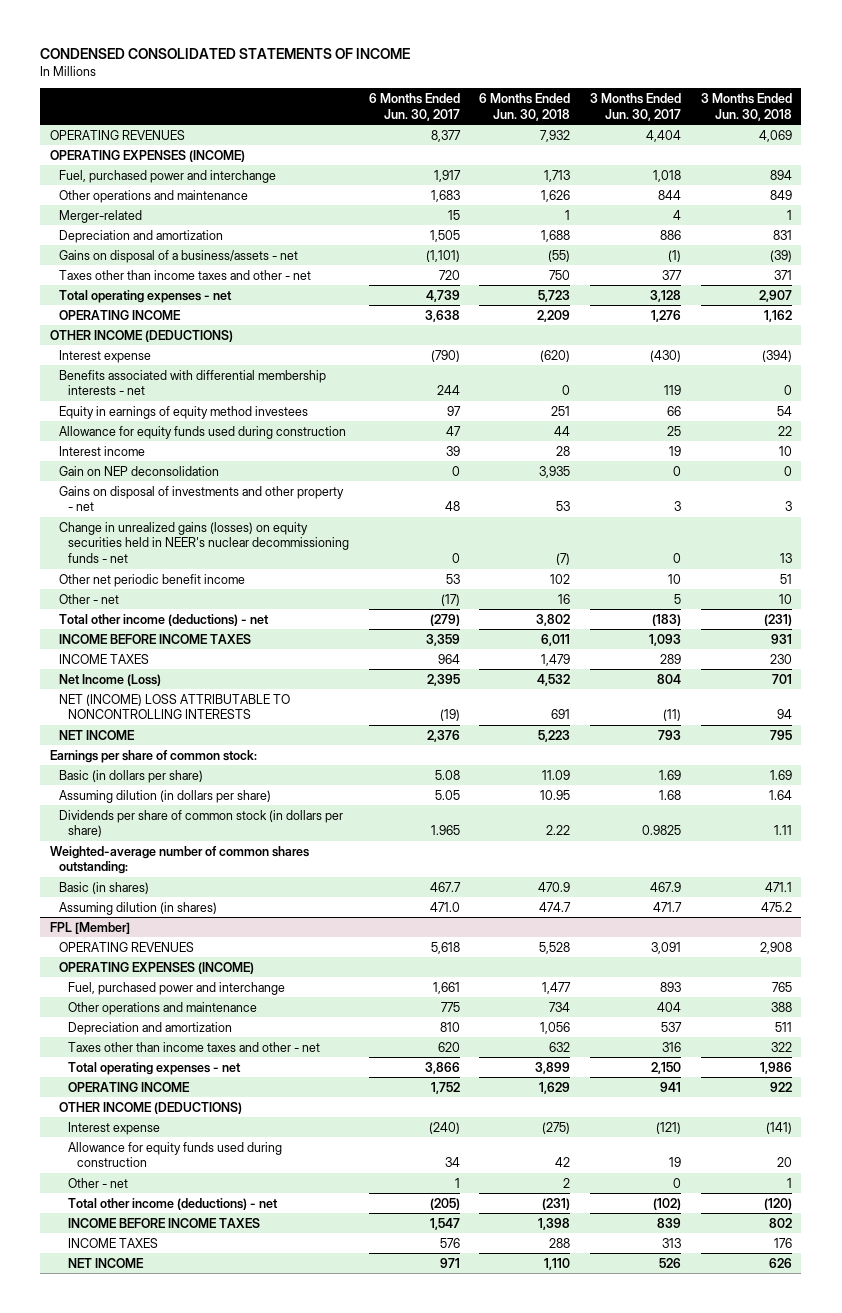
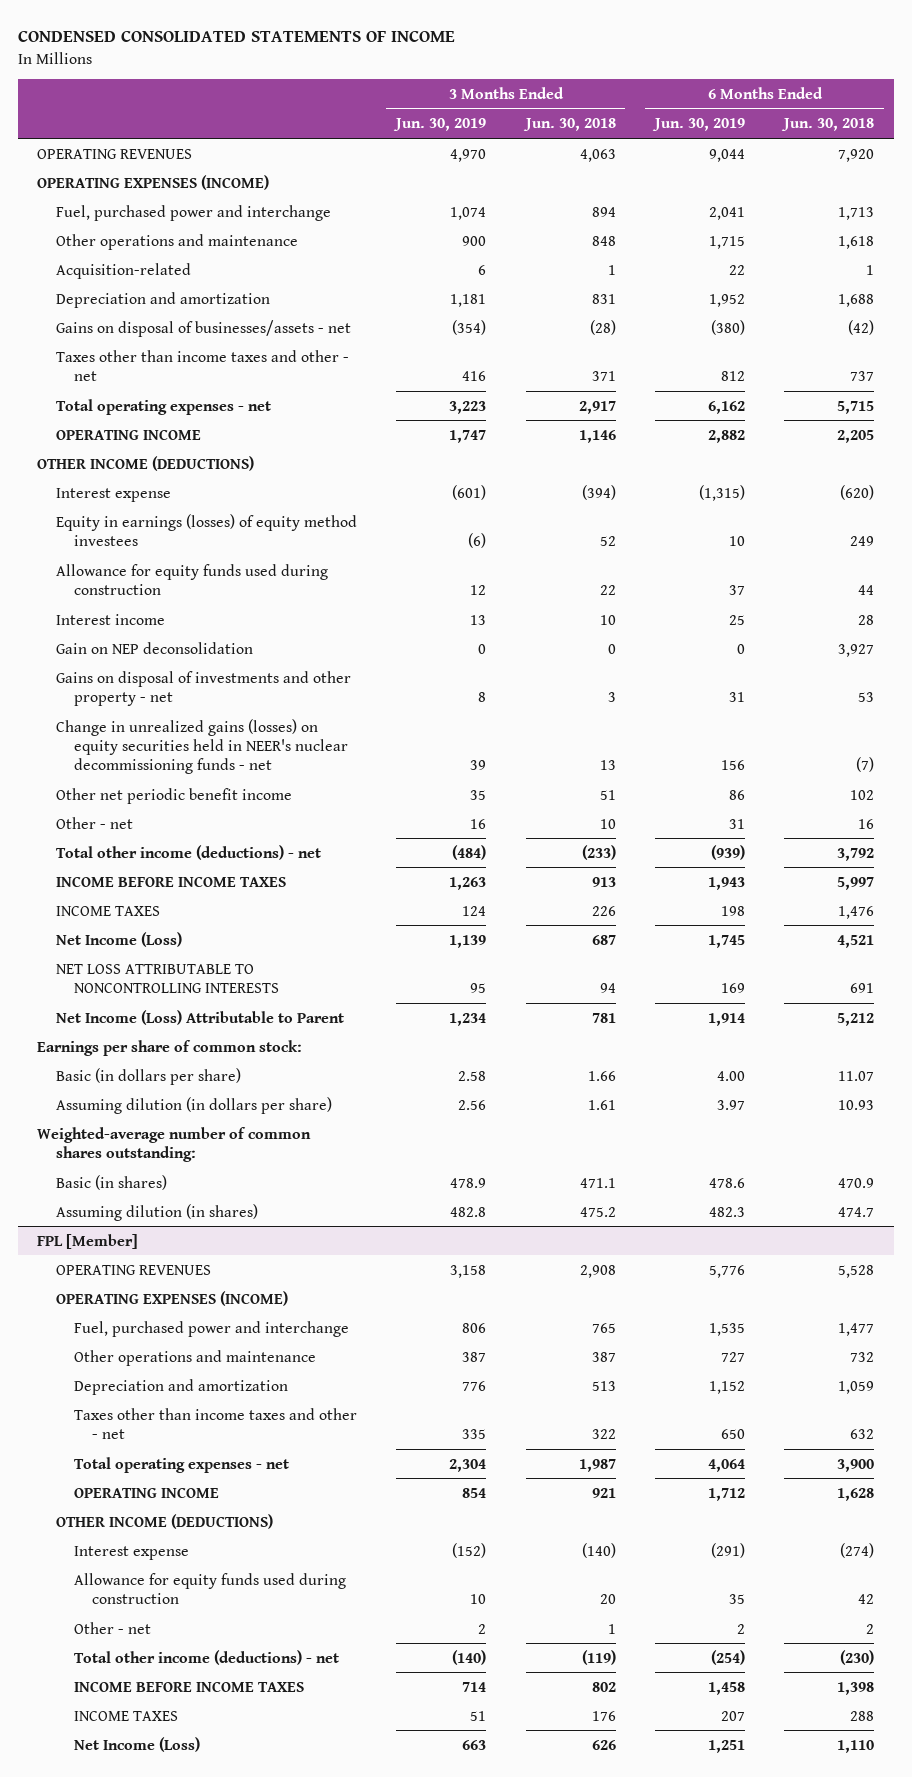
- | 6 Months Ended Jun. 30, 2017 | 6 Months Ended Jun. 30, 2018 | 3 Months Ended Jun. 30, 2017 | 3 Months Ended Jun. 30, 2018
+ | 3 Months Ended Jun. 30, 2019 | 3 Months Ended Jun. 30, 2018 | 6 Months Ended Jun. 30, 2019 | 6 Months Ended Jun. 30, 2018
- OPERATING REVENUES | 8,377 | 7,932 | 4,404 | 4,069
+ OPERATING REVENUES | 4,970 | 4,063 | 9,044 | 7,920
- Other operations and maintenance | 1,683 | 1,626 | 844 | 849
- Merger-related | 15 | 1 | 4 | 1
+ Other operations and maintenance | 900 | 848 | 1,715 | 1,618
+ Acquisition-related | 6 | 1 | 22 | 1
- Gains on disposal of a business/assets - net | (1,101) | (55) | (1) | (39)
- Taxes other than income taxes and other - net | 720 | 750 | 377 | 371
- Total operating expenses - net | 4,739 | 5,723 | 3,128 | 2,907
- OPERATING INCOME | 3,638 | 2,209 | 1,276 | 1,162
+ Gains on disposal of businesses/assets - net | (354) | (28) | (380) | (42)
+ Taxes other than income taxes and other - net | 416 | 371 | 812 | 737
+ Total operating expenses - net | 3,223 | 2,917 | 6,162 | 5,715
+ OPERATING INCOME | 1,747 | 1,146 | 2,882 | 2,205
- Benefits associated with differential membership interests - net | 244 | 0 | 119 | 0
- Equity in earnings of equity method investees | 97 | 251 | 66 | 54
+ Equity in earnings (losses) of equity method investees | (6) | 52 | 10 | 249
- Gain on NEP deconsolidation | 0 | 3,935 | 0 | 0
+ Gain on NEP deconsolidation | 0 | 0 | 0 | 3,927
- Total other income (deductions) - net | (279) | 3,802 | (183) | (231)
- INCOME BEFORE INCOME TAXES | 3,359 | 6,011 | 1,093 | 931
- INCOME TAXES | 964 | 1,479 | 289 | 230
- Net Income (Loss) | 2,395 | 4,532 | 804 | 701
- NET (INCOME) LOSS ATTRIBUTABLE TO NONCONTROLLING INTERESTS | (19) | 691 | (11) | 94
- NET INCOME | 2,376 | 5,223 | 793 | 795
+ Total other income (deductions) - net | (484) | (233) | (939) | 3,792
+ INCOME BEFORE INCOME TAXES | 1,263 | 913 | 1,943 | 5,997
+ INCOME TAXES | 124 | 226 | 198 | 1,476
+ Net Income (Loss) | 1,139 | 687 | 1,745 | 4,521
+ NET LOSS ATTRIBUTABLE TO NONCONTROLLING INTERESTS | 95 | 94 | 169 | 691
+ Net Income (Loss) Attributable to Parent | 1,234 | 781 | 1,914 | 5,212
- Basic (in dollars per share) | 5.08 | 11.09 | 1.69 | 1.69
- Assuming dilution (in dollars per share) | 5.05 | 10.95 | 1.68 | 1.64
- Dividends per share of common stock (in dollars per share) | 1.965 | 2.22 | 0.9825 | 1.11
+ Basic (in dollars per share) | 2.58 | 1.66 | 4.00 | 11.07
+ Assuming dilution (in dollars per share) | 2.56 | 1.61 | 3.97 | 10.93
@ FPL [Member]
- Other operations and maintenance | 775 | 734 | 404 | 388
- Depreciation and amortization | 810 | 1,056 | 537 | 511
+ Other operations and maintenance | 387 | 387 | 727 | 732
+ Depreciation and amortization | 776 | 513 | 1,152 | 1,059
- Total operating expenses - net | 3,866 | 3,899 | 2,150 | 1,986
- OPERATING INCOME | 1,752 | 1,629 | 941 | 922
+ Total operating expenses - net | 2,304 | 1,987 | 4,064 | 3,900
+ OPERATING INCOME | 854 | 921 | 1,712 | 1,628
- Interest expense | (240) | (275) | (121) | (141)
+ Interest expense | (152) | (140) | (291) | (274)
- Total other income (deductions) - net | (205) | (231) | (102) | (120)
+ Total other income (deductions) - net | (140) | (119) | (254) | (230)
- NET INCOME | 971 | 1,110 | 526 | 626
+ Net Income (Loss) | 663 | 626 | 1,251 | 1,110

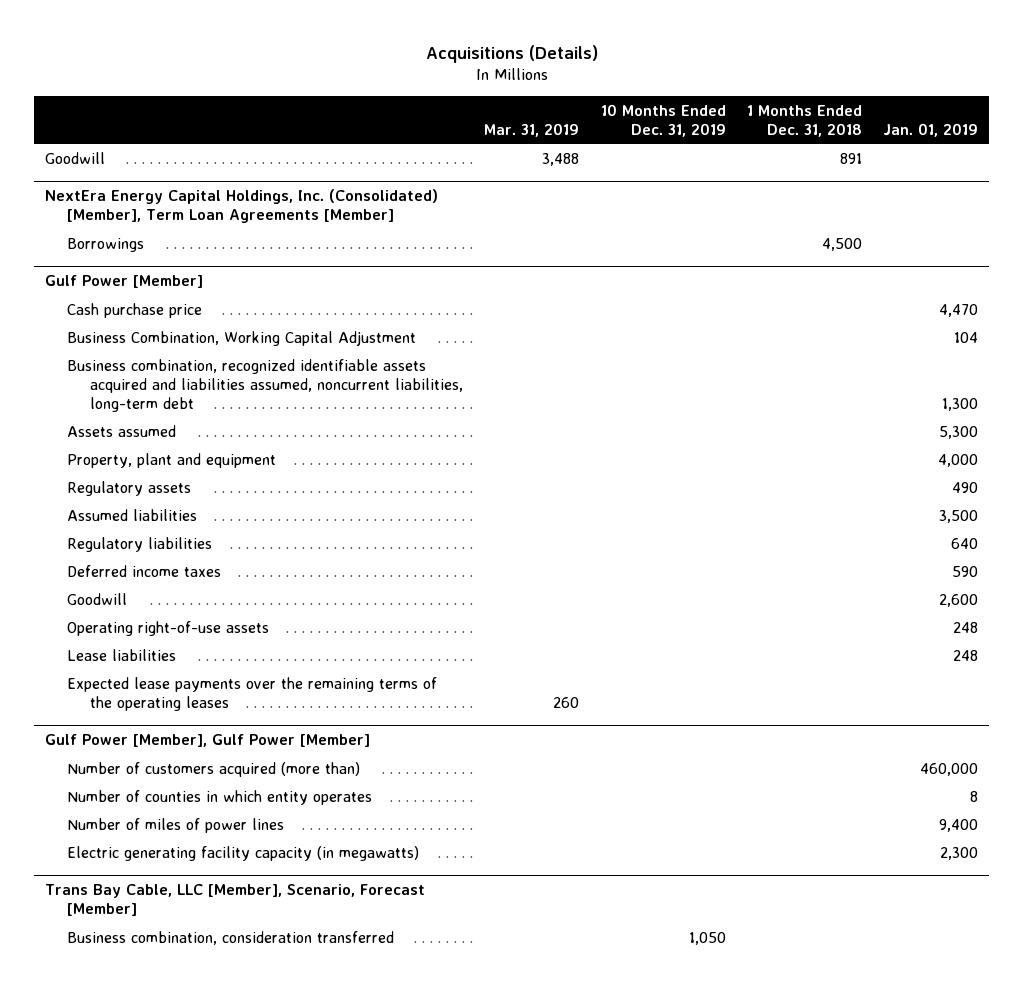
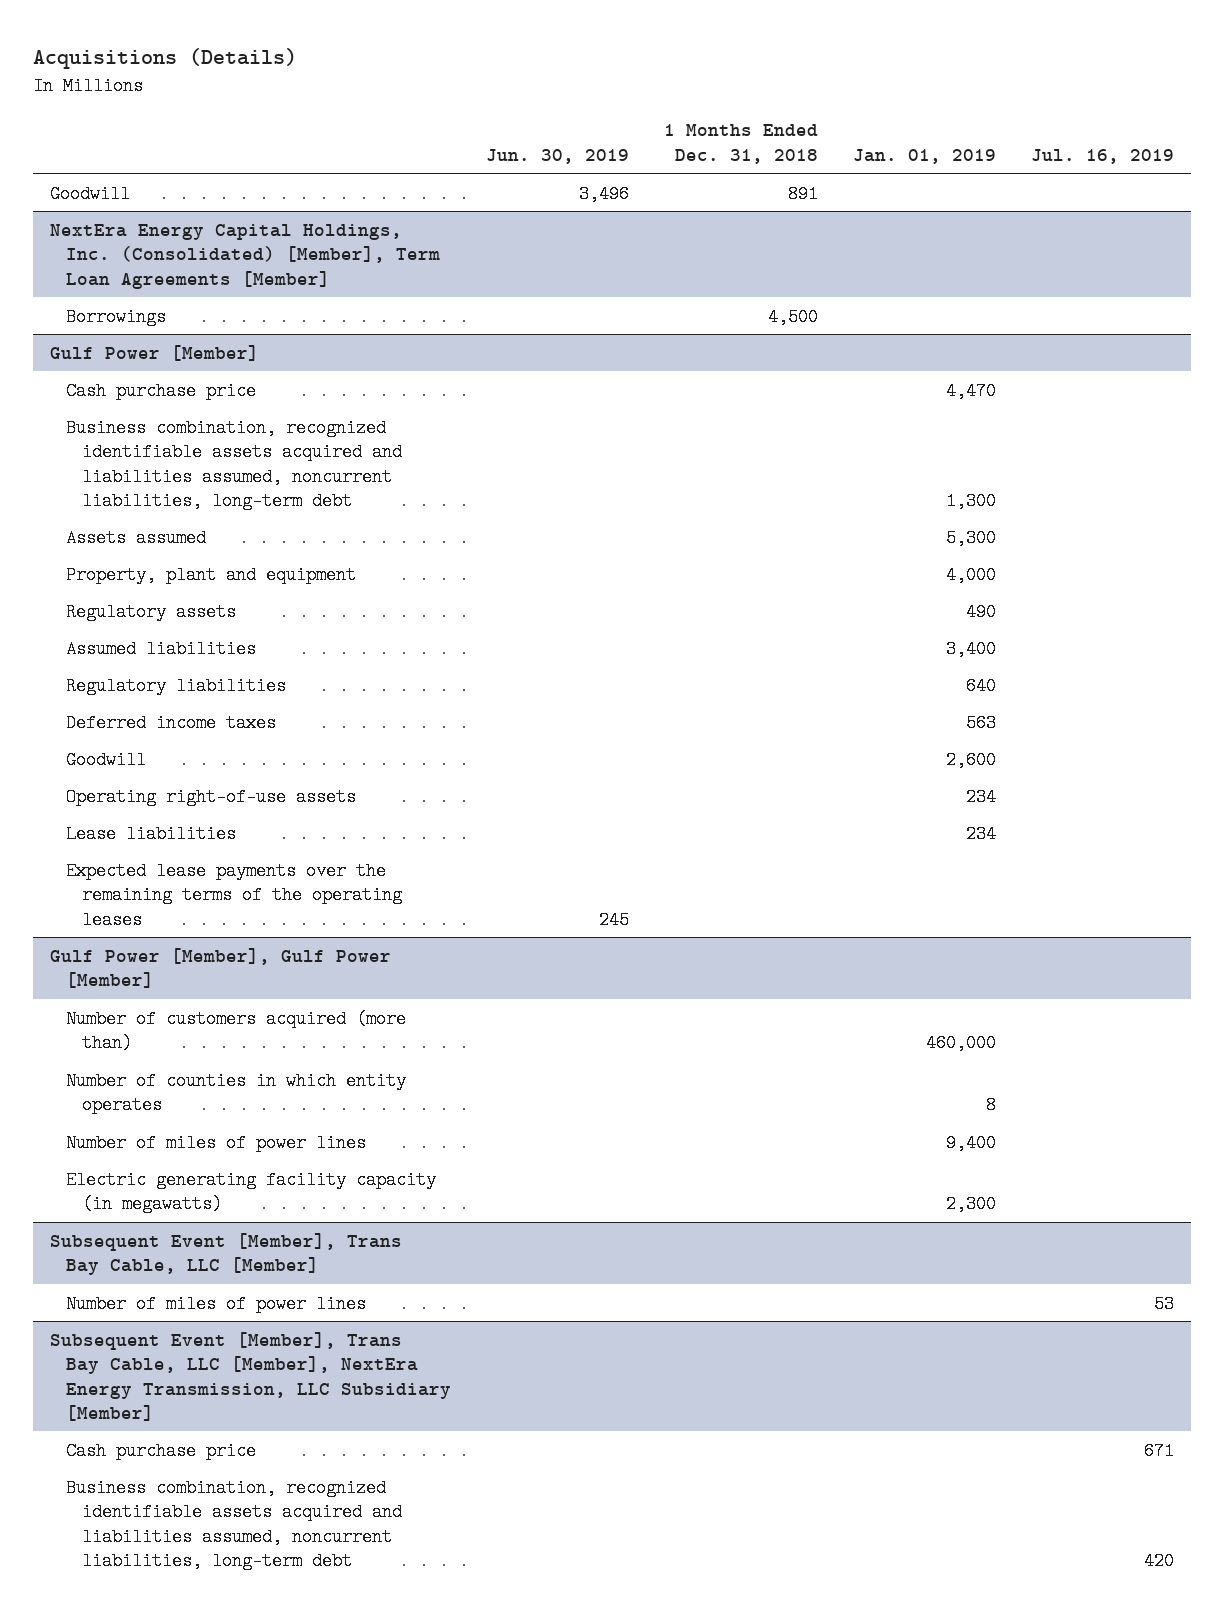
- | Mar. 31, 2019 | 10 Months Ended Dec. 31, 2019 | 1 Months Ended Dec. 31, 2018 | Jan. 01, 2019
+ | Jun. 30, 2019 | 1 Months Ended Dec. 31, 2018 | Jan. 01, 2019 | Jul. 16, 2019
@ Gulf Power [Member]
- Business Combination, Working Capital Adjustment | | | | 104
- Assumed liabilities | | | | 3,500
+ Assumed liabilities | | | 3,400 |
- Deferred income taxes | | | | 590
+ Deferred income taxes | | | 563 |
- Operating right-of-use assets | | | | 248
- Lease liabilities | | | | 248
+ Operating right-of-use assets | | | 234 |
+ Lease liabilities | | | 234 |
- Trans Bay Cable, LLC [Member], Scenario, Forecast [Member]
- Business combination, consideration transferred | | 1,050 | |
+ Subsequent Event [Member], Trans Bay Cable, LLC [Member]
+ Number of miles of power lines | | | | 53
+ Subsequent Event [Member], Trans Bay Cable, LLC [Member], NextEra Energy Transmission, LLC Subsidiary [Member]
+ Cash purchase price | | | | 671
+ Business combination, recognized identifiable assets acquired and liabilities assumed, noncurrent liabilities, long-term debt | | | | 420

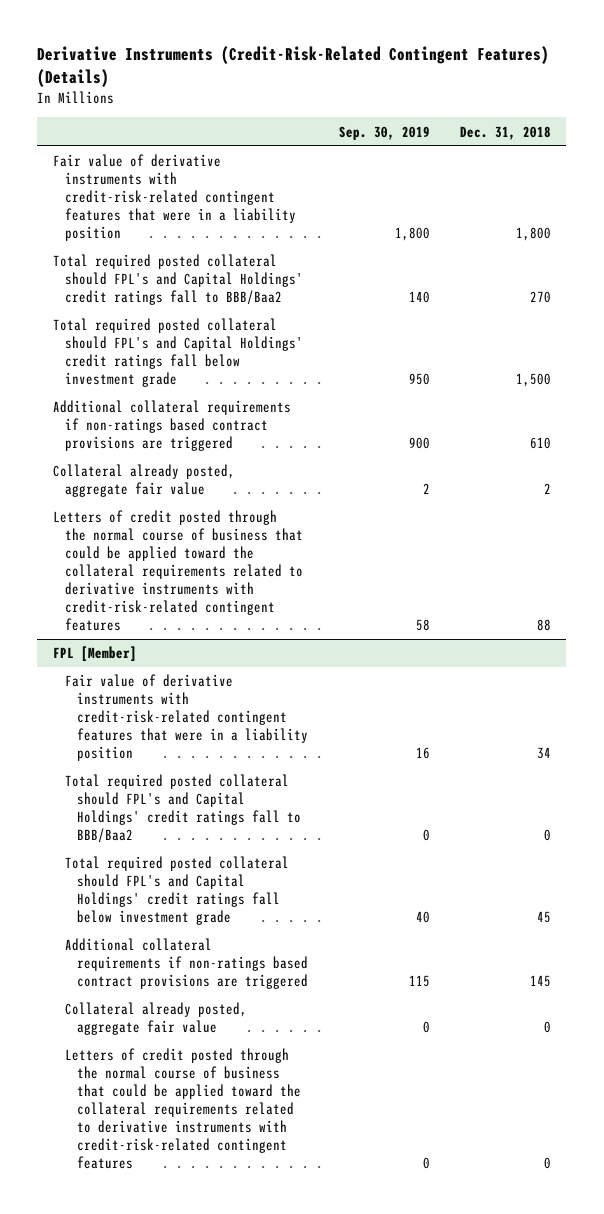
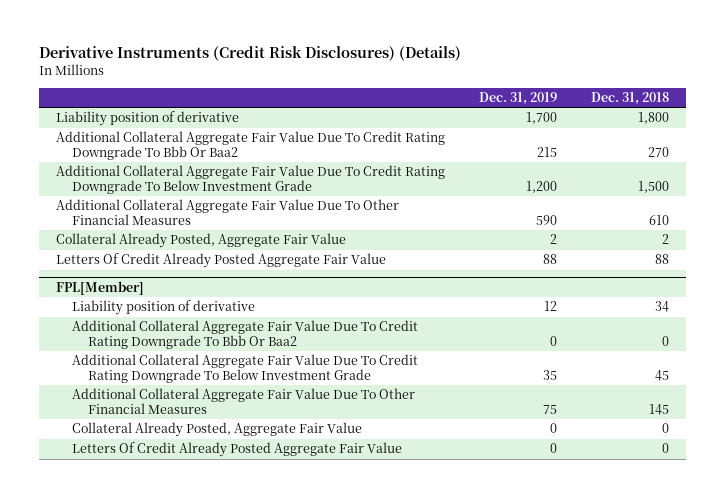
- Derivative Instruments (Credit-Risk-Related Contingent Features) (Details)
+ Derivative Instruments (Credit Risk Disclosures) (Details)
- | Sep. 30, 2019 | Dec. 31, 2018
+ | Dec. 31, 2019 | Dec. 31, 2018
- Fair value of derivative instruments with credit-risk-related contingent features that were in a liability position | 1,800 | 1,800
- Total required posted collateral should FPL's and Capital Holdings' credit ratings fall to BBB/Baa2 | 140 | 270
- Total required posted collateral should FPL's and Capital Holdings' credit ratings fall below investment grade | 950 | 1,500
- Additional collateral requirements if non-ratings based contract provisions are triggered | 900 | 610
- Collateral already posted, aggregate fair value | 2 | 2
- Letters of credit posted through the normal course of business that could be applied toward the collateral requirements related to derivative instruments with credit-risk-related contingent features | 58 | 88
- FPL [Member]
- Fair value of derivative instruments with credit-risk-related contingent features that were in a liability position | 16 | 34
- Total required posted collateral should FPL's and Capital Holdings' credit ratings fall to BBB/Baa2 | 0 | 0
- Total required posted collateral should FPL's and Capital Holdings' credit ratings fall below investment grade | 40 | 45
- Additional collateral requirements if non-ratings based contract provisions are triggered | 115 | 145
- Collateral already posted, aggregate fair value | 0 | 0
- Letters of credit posted through the normal course of business that could be applied toward the collateral requirements related to derivative instruments with credit-risk-related contingent features | 0 | 0
+ Liability position of derivative | 1,700 | 1,800
+ Additional Collateral Aggregate Fair Value Due To Credit Rating Downgrade To Bbb Or Baa2 | 215 | 270
+ Additional Collateral Aggregate Fair Value Due To Credit Rating Downgrade To Below Investment Grade | 1,200 | 1,500
+ Additional Collateral Aggregate Fair Value Due To Other Financial Measures | 590 | 610
+ Collateral Already Posted, Aggregate Fair Value | 2 | 2
+ Letters Of Credit Already Posted Aggregate Fair Value | 88 | 88
+ FPL[Member]
+ Liability position of derivative | 12 | 34
+ Additional Collateral Aggregate Fair Value Due To Credit Rating Downgrade To Bbb Or Baa2 | 0 | 0
+ Additional Collateral Aggregate Fair Value Due To Credit Rating Downgrade To Below Investment Grade | 35 | 45
+ Additional Collateral Aggregate Fair Value Due To Other Financial Measures | 75 | 145
+ Collateral Already Posted, Aggregate Fair Value | 0 | 0
+ Letters Of Credit Already Posted Aggregate Fair Value | 0 | 0

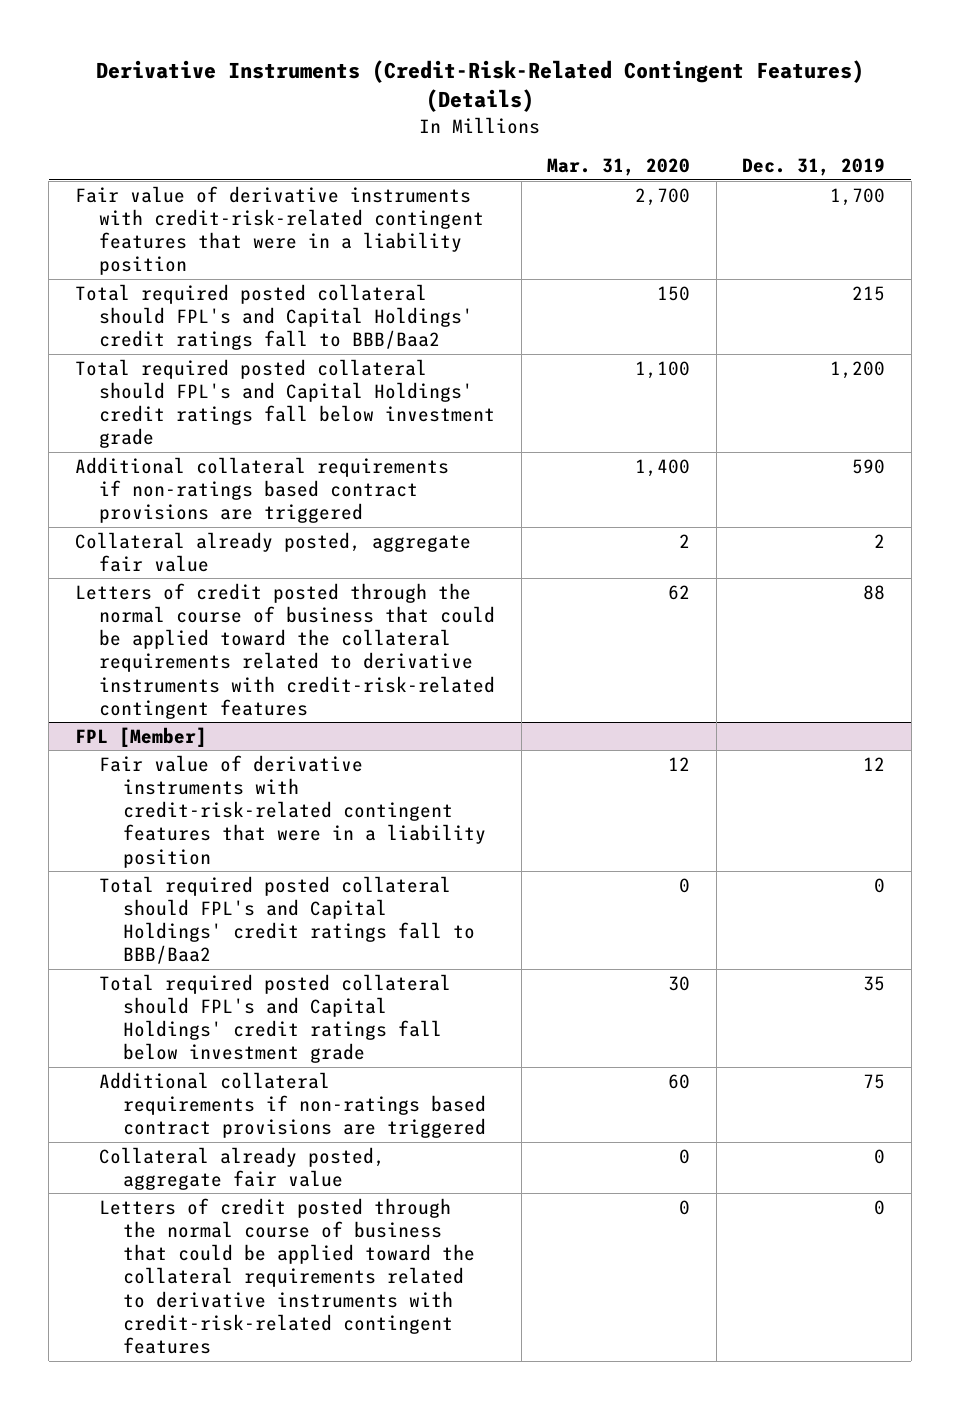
- Derivative Instruments (Credit Risk Disclosures) (Details)
+ Derivative Instruments (Credit-Risk-Related Contingent Features) (Details)
- | Dec. 31, 2019 | Dec. 31, 2018
+ | Mar. 31, 2020 | Dec. 31, 2019
- Liability position of derivative | 1,700 | 1,800
- Additional Collateral Aggregate Fair Value Due To Credit Rating Downgrade To Bbb Or Baa2 | 215 | 270
- Additional Collateral Aggregate Fair Value Due To Credit Rating Downgrade To Below Investment Grade | 1,200 | 1,500
- Additional Collateral Aggregate Fair Value Due To Other Financial Measures | 590 | 610
- Collateral Already Posted, Aggregate Fair Value | 2 | 2
- Letters Of Credit Already Posted Aggregate Fair Value | 88 | 88
- FPL[Member]
- Liability position of derivative | 12 | 34
- Additional Collateral Aggregate Fair Value Due To Credit Rating Downgrade To Bbb Or Baa2 | 0 | 0
- Additional Collateral Aggregate Fair Value Due To Credit Rating Downgrade To Below Investment Grade | 35 | 45
- Additional Collateral Aggregate Fair Value Due To Other Financial Measures | 75 | 145
- Collateral Already Posted, Aggregate Fair Value | 0 | 0
- Letters Of Credit Already Posted Aggregate Fair Value | 0 | 0
+ Fair value of derivative instruments with credit-risk-related contingent features that were in a liability position | 2,700 | 1,700
+ Total required posted collateral should FPL's and Capital Holdings' credit ratings fall to BBB/Baa2 | 150 | 215
+ Total required posted collateral should FPL's and Capital Holdings' credit ratings fall below investment grade | 1,100 | 1,200
+ Additional collateral requirements if non-ratings based contract provisions are triggered | 1,400 | 590
+ Collateral already posted, aggregate fair value | 2 | 2
+ Letters of credit posted through the normal course of business that could be applied toward the collateral requirements related to derivative instruments with credit-risk-related contingent features | 62 | 88
+ FPL [Member]
+ Fair value of derivative instruments with credit-risk-related contingent features that were in a liability position | 12 | 12
+ Total required posted collateral should FPL's and Capital Holdings' credit ratings fall to BBB/Baa2 | 0 | 0
+ Total required posted collateral should FPL's and Capital Holdings' credit ratings fall below investment grade | 30 | 35
+ Additional collateral requirements if non-ratings based contract provisions are triggered | 60 | 75
+ Collateral already posted, aggregate fair value | 0 | 0
+ Letters of credit posted through the normal course of business that could be applied toward the collateral requirements related to derivative instruments with credit-risk-related contingent features | 0 | 0

